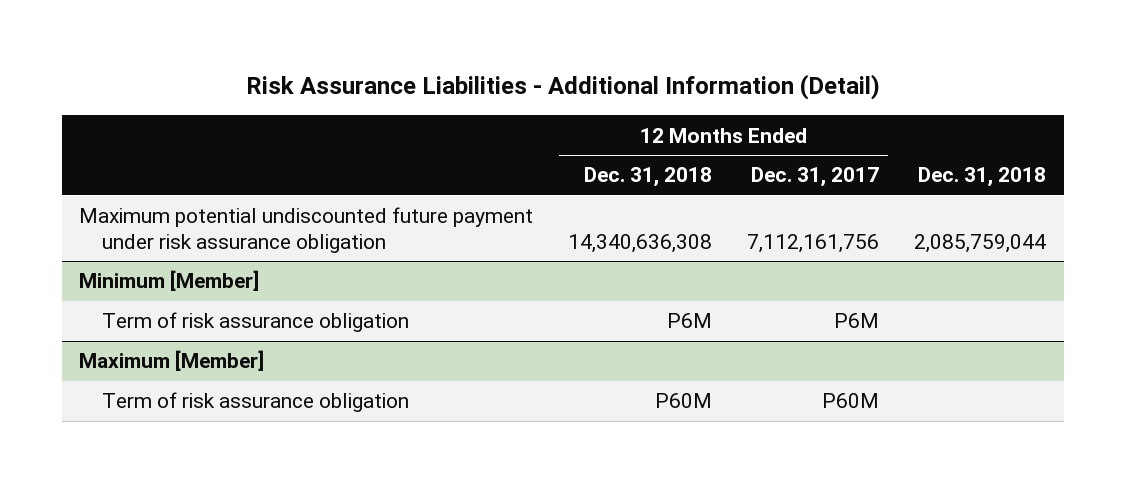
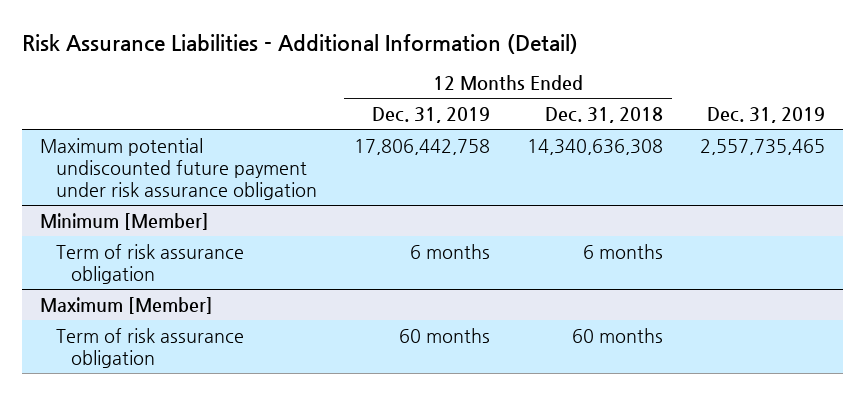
- | 12 Months Ended Dec. 31, 2018 | 12 Months Ended Dec. 31, 2017 | Dec. 31, 2018
+ | 12 Months Ended Dec. 31, 2019 | 12 Months Ended Dec. 31, 2018 | Dec. 31, 2019
@ Minimum [Member]
- Term of risk assurance obligation | P6M | P6M |
+ Term of risk assurance obligation | 6 months | 6 months |
@ Maximum [Member]
- Term of risk assurance obligation | P60M | P60M |
+ Term of risk assurance obligation | 60 months | 60 months |

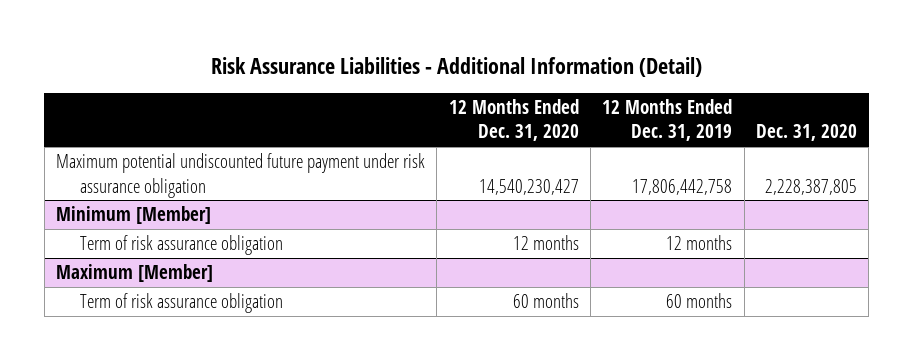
- | 12 Months Ended Dec. 31, 2019 | 12 Months Ended Dec. 31, 2018 | Dec. 31, 2019
+ | 12 Months Ended Dec. 31, 2020 | 12 Months Ended Dec. 31, 2019 | Dec. 31, 2020
@ Minimum [Member]
- Term of risk assurance obligation | 6 months | 6 months |
+ Term of risk assurance obligation | 12 months | 12 months |

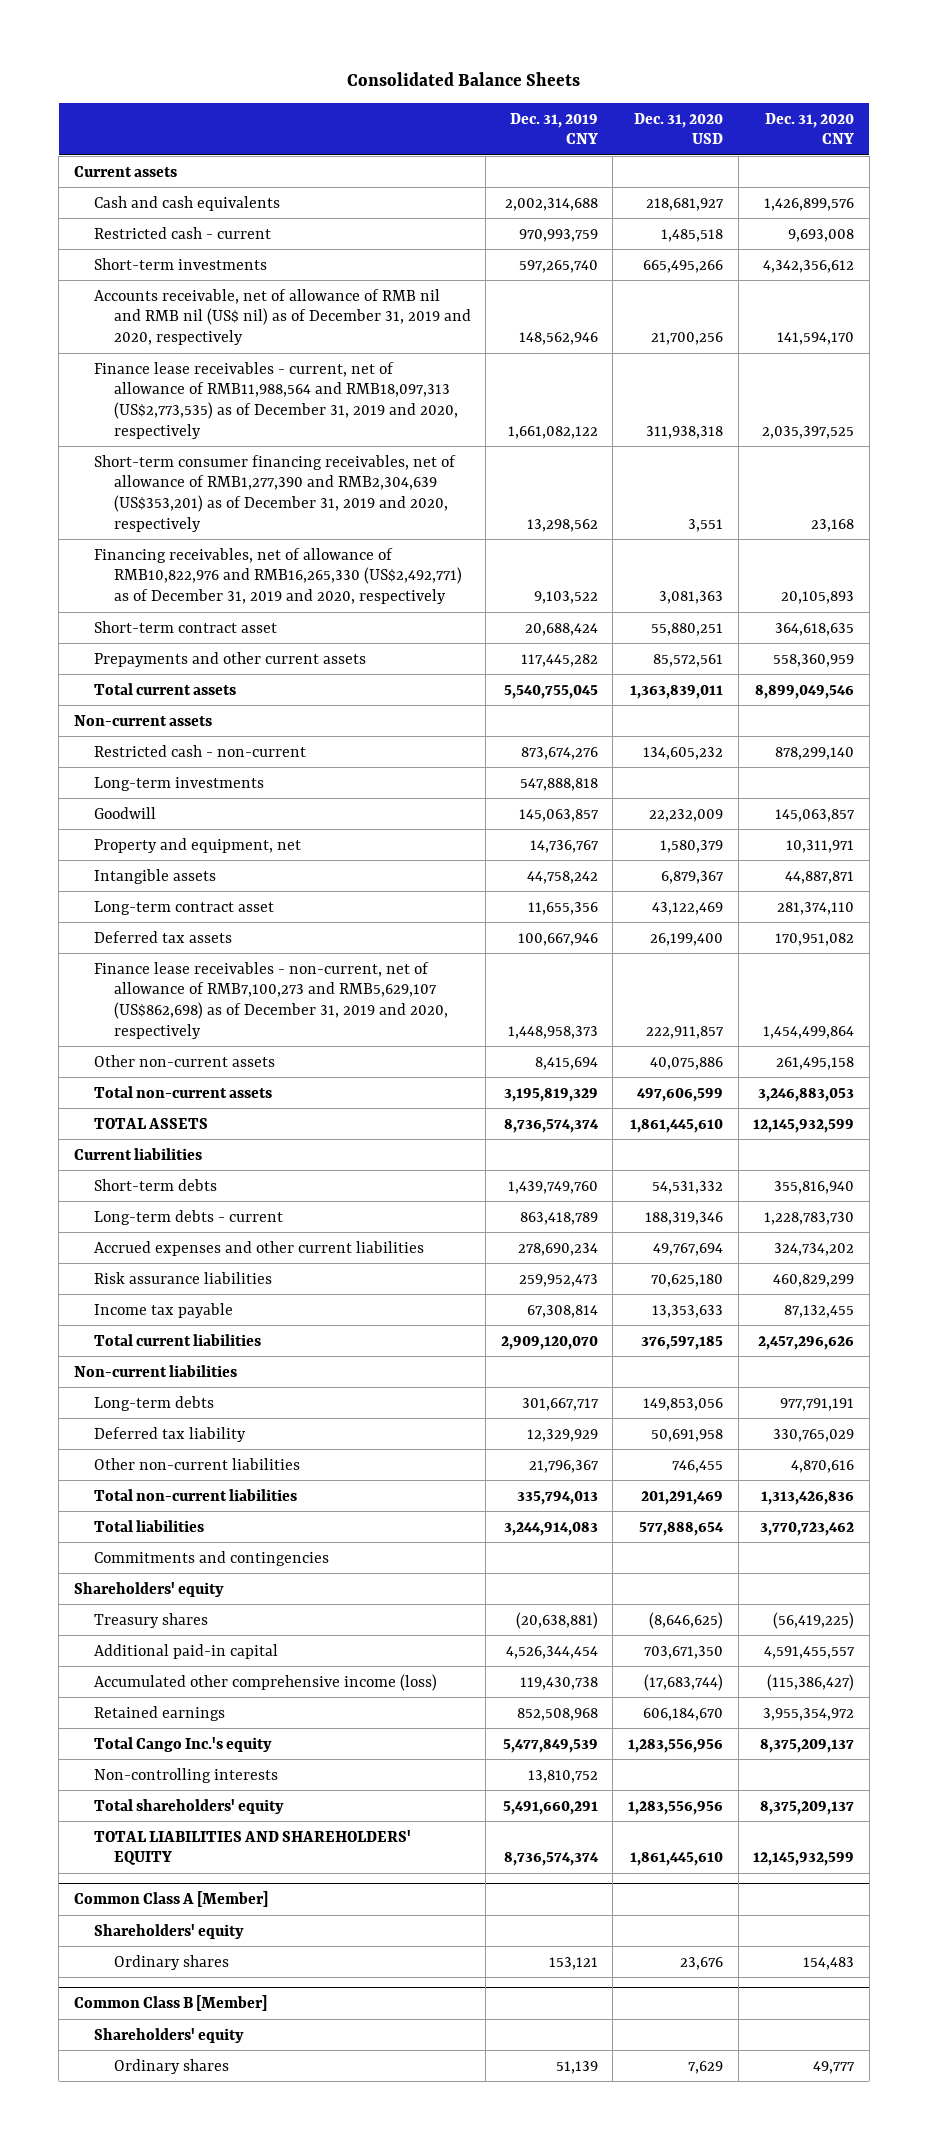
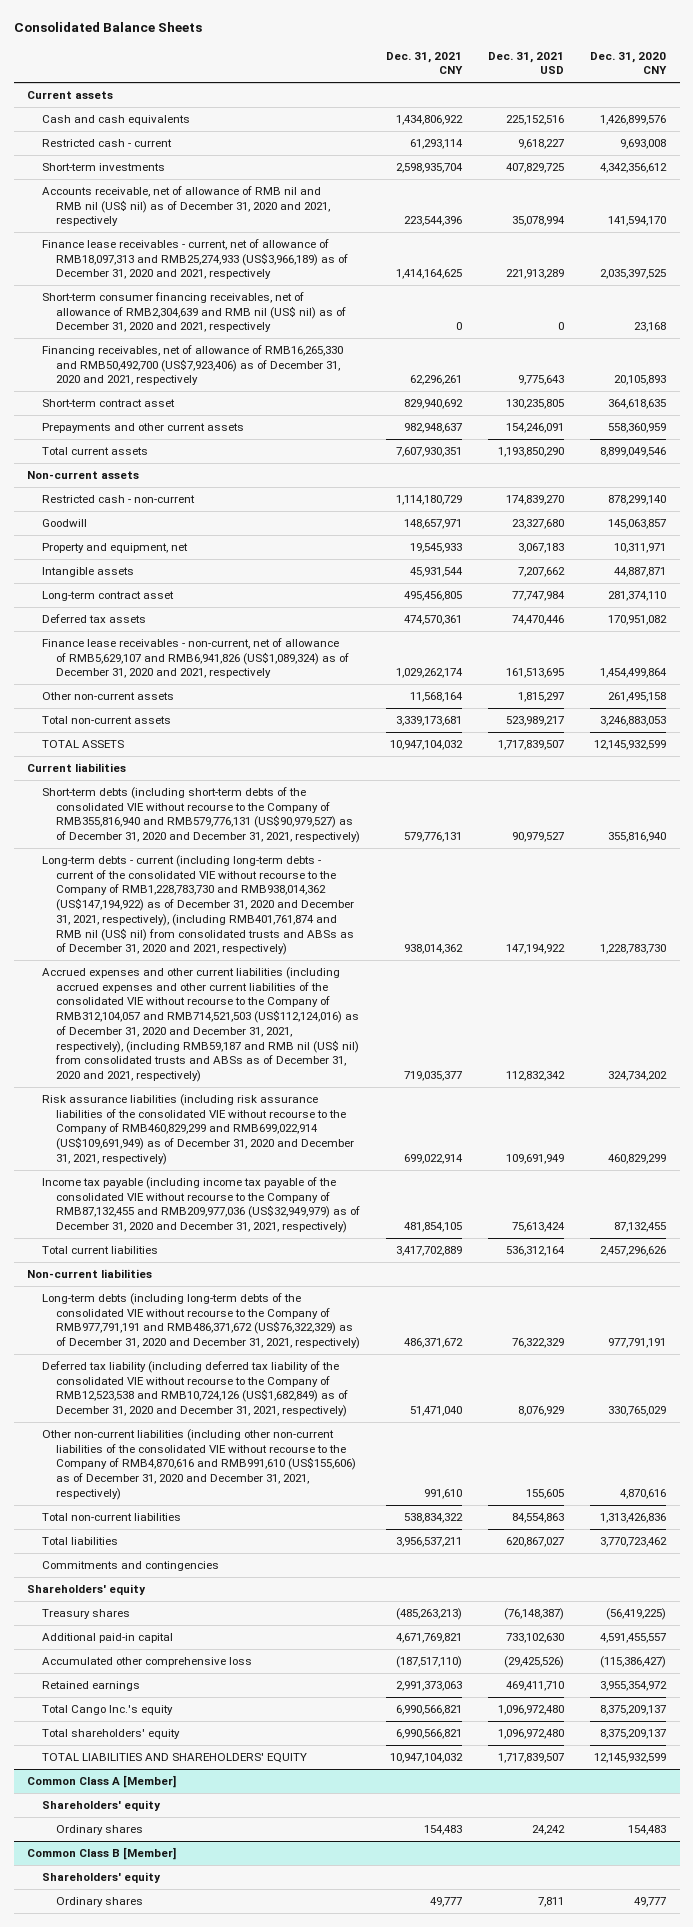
- | Dec. 31, 2019 CNY | Dec. 31, 2020 USD | Dec. 31, 2020 CNY
+ | Dec. 31, 2021 CNY | Dec. 31, 2021 USD | Dec. 31, 2020 CNY
- Accounts receivable, net of allowance of RMB nil and RMB nil (US$ nil) as of December 31, 2019 and 2020, respectively | 148,562,946 | 21,700,256 | 141,594,170
- Finance lease receivables - current, net of allowance of RMB11,988,564 and RMB18,097,313 (US$2,773,535) as of December 31, 2019 and 2020, respectively | 1,661,082,122 | 311,938,318 | 2,035,397,525
- Short-term consumer financing receivables, net of allowance of RMB1,277,390 and RMB2,304,639 (US$353,201) as of December 31, 2019 and 2020, respectively | 13,298,562 | 3,551 | 23,168
- Financing receivables, net of allowance of RMB10,822,976 and RMB16,265,330 (US$2,492,771) as of December 31, 2019 and 2020, respectively | 9,103,522 | 3,081,363 | 20,105,893
+ Accounts receivable, net of allowance of RMB nil and RMB nil (US$ nil) as of December 31, 2020 and 2021, respectively | 223,544,396 | 35,078,994 | 141,594,170
+ Finance lease receivables - current, net of allowance of RMB18,097,313 and RMB25,274,933 (US$3,966,189) as of December 31, 2020 and 2021, respectively | 1,414,164,625 | 221,913,289 | 2,035,397,525
+ Short-term consumer financing receivables, net of allowance of RMB2,304,639 and RMB nil (US$ nil) as of December 31, 2020 and 2021, respectively | 0 | 0 | 23,168
+ Financing receivables, net of allowance of RMB16,265,330 and RMB50,492,700 (US$7,923,406) as of December 31, 2020 and 2021, respectively | 62,296,261 | 9,775,643 | 20,105,893
- Long-term investments | 547,888,818 | |
- Finance lease receivables - non-current, net of allowance of RMB7,100,273 and RMB5,629,107 (US$862,698) as of December 31, 2019 and 2020, respectively | 1,448,958,373 | 222,911,857 | 1,454,499,864
+ Finance lease receivables - non-current, net of allowance of RMB5,629,107 and RMB6,941,826 (US$1,089,324) as of December 31, 2020 and 2021, respectively | 1,029,262,174 | 161,513,695 | 1,454,499,864
- Short-term debts | 1,439,749,760 | 54,531,332 | 355,816,940
- Long-term debts - current | 863,418,789 | 188,319,346 | 1,228,783,730
- Accrued expenses and other current liabilities | 278,690,234 | 49,767,694 | 324,734,202
- Risk assurance liabilities | 259,952,473 | 70,625,180 | 460,829,299
- Income tax payable | 67,308,814 | 13,353,633 | 87,132,455
+ Short-term debts (including short-term debts of the consolidated VIE without recourse to the Company of RMB355,816,940 and RMB579,776,131 (US$90,979,527) as of December 31, 2020 and December 31, 2021, respectively) | 579,776,131 | 90,979,527 | 355,816,940
+ Long-term debts - current (including long-term debts - current of the consolidated VIE without recourse to the Company of RMB1,228,783,730 and RMB938,014,362 (US$147,194,922) as of December 31, 2020 and December 31, 2021, respectively), (including RMB401,761,874 and RMB nil (US$ nil) from consolidated trusts and ABSs as of December 31, 2020 and 2021, respectively) | 938,014,362 | 147,194,922 | 1,228,783,730
+ Accrued expenses and other current liabilities (including accrued expenses and other current liabilities of the consolidated VIE without recourse to the Company of RMB312,104,057 and RMB714,521,503 (US$112,124,016) as of December 31, 2020 and December 31, 2021, respectively), (including RMB59,187 and RMB nil (US$ nil) from consolidated trusts and ABSs as of December 31, 2020 and 2021, respectively) | 719,035,377 | 112,832,342 | 324,734,202
+ Risk assurance liabilities (including risk assurance liabilities of the consolidated VIE without recourse to the Company of RMB460,829,299 and RMB699,022,914 (US$109,691,949) as of December 31, 2020 and December 31, 2021, respectively) | 699,022,914 | 109,691,949 | 460,829,299
+ Income tax payable (including income tax payable of the consolidated VIE without recourse to the Company of RMB87,132,455 and RMB209,977,036 (US$32,949,979) as of December 31, 2020 and December 31, 2021, respectively) | 481,854,105 | 75,613,424 | 87,132,455
- Long-term debts | 301,667,717 | 149,853,056 | 977,791,191
- Deferred tax liability | 12,329,929 | 50,691,958 | 330,765,029
- Other non-current liabilities | 21,796,367 | 746,455 | 4,870,616
+ Long-term debts (including long-term debts of the consolidated VIE without recourse to the Company of RMB977,791,191 and RMB486,371,672 (US$76,322,329) as of December 31, 2020 and December 31, 2021, respectively) | 486,371,672 | 76,322,329 | 977,791,191
+ Deferred tax liability (including deferred tax liability of the consolidated VIE without recourse to the Company of RMB12,523,538 and RMB10,724,126 (US$1,682,849) as of December 31, 2020 and December 31, 2021, respectively) | 51,471,040 | 8,076,929 | 330,765,029
+ Other non-current liabilities (including other non-current liabilities of the consolidated VIE without recourse to the Company of RMB4,870,616 and RMB991,610 (US$155,606) as of December 31, 2020 and December 31, 2021, respectively) | 991,610 | 155,605 | 4,870,616
- Accumulated other comprehensive income (loss) | 119,430,738 | (17,683,744) | (115,386,427)
+ Accumulated other comprehensive loss | (187,517,110) | (29,425,526) | (115,386,427)
- Non-controlling interests | 13,810,752 | |

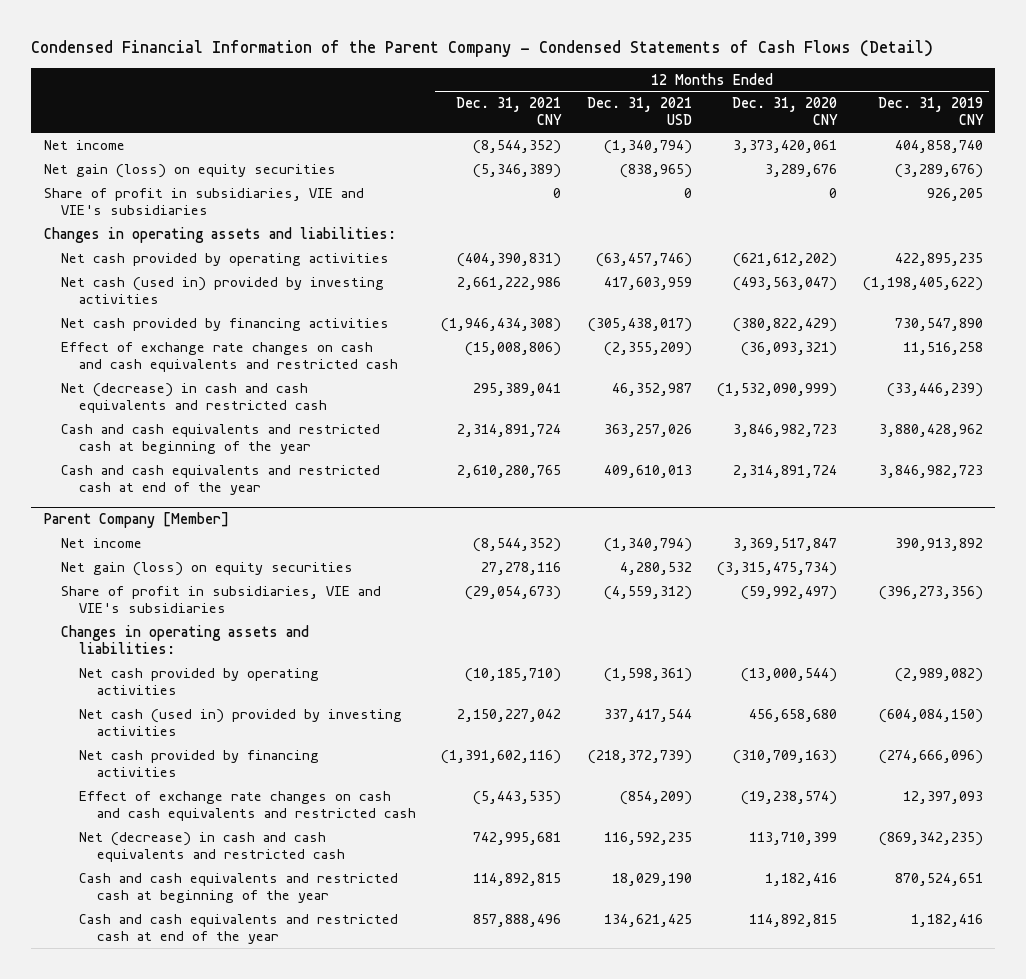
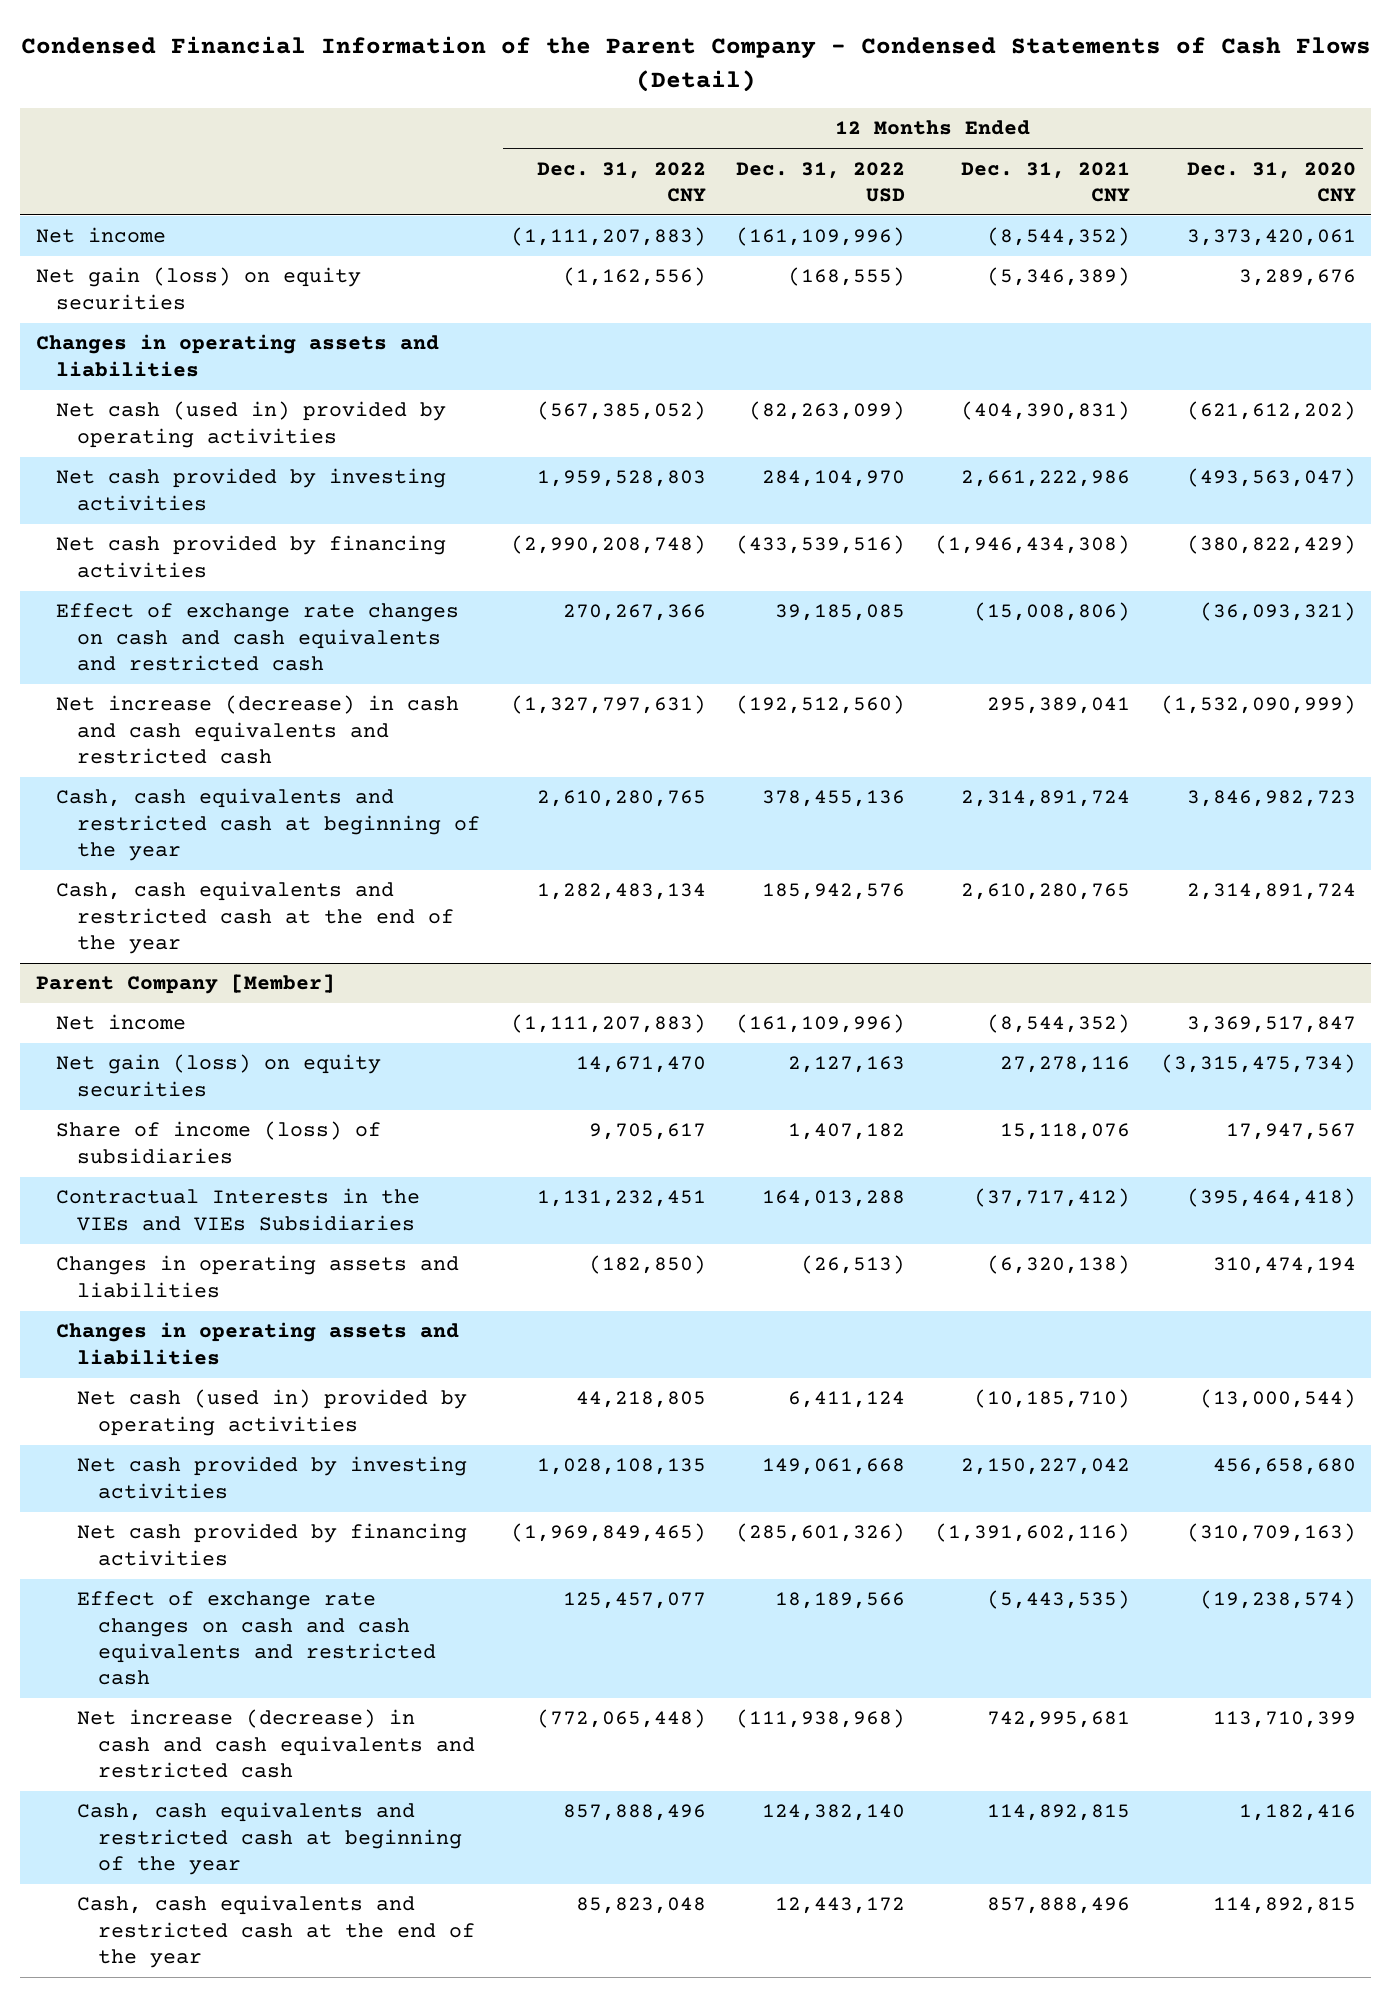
- | 12 Months Ended Dec. 31, 2021 CNY | 12 Months Ended Dec. 31, 2021 USD | 12 Months Ended Dec. 31, 2020 CNY | 12 Months Ended Dec. 31, 2019 CNY
+ | 12 Months Ended Dec. 31, 2022 CNY | 12 Months Ended Dec. 31, 2022 USD | 12 Months Ended Dec. 31, 2021 CNY | 12 Months Ended Dec. 31, 2020 CNY
- Share of profit in subsidiaries, VIE and VIE's subsidiaries | 0 | 0 | 0 | 926,205
- Changes in operating assets and liabilities:
- Net cash provided by operating activities | (404,390,831) | (63,457,746) | (621,612,202) | 422,895,235
- Net cash (used in) provided by investing activities | 2,661,222,986 | 417,603,959 | (493,563,047) | (1,198,405,622)
+ Changes in operating assets and liabilities
+ Net cash (used in) provided by operating activities | (567,385,052) | (82,263,099) | (404,390,831) | (621,612,202)
+ Net cash provided by investing activities | 1,959,528,803 | 284,104,970 | 2,661,222,986 | (493,563,047)
- Net (decrease) in cash and cash equivalents and restricted cash | 295,389,041 | 46,352,987 | (1,532,090,999) | (33,446,239)
- Cash and cash equivalents and restricted cash at beginning of the year | 2,314,891,724 | 363,257,026 | 3,846,982,723 | 3,880,428,962
- Cash and cash equivalents and restricted cash at end of the year | 2,610,280,765 | 409,610,013 | 2,314,891,724 | 3,846,982,723
+ Net increase (decrease) in cash and cash equivalents and restricted cash | (1,327,797,631) | (192,512,560) | 295,389,041 | (1,532,090,999)
+ Cash, cash equivalents and restricted cash at beginning of the year | 2,610,280,765 | 378,455,136 | 2,314,891,724 | 3,846,982,723
+ Cash, cash equivalents and restricted cash at the end of the year | 1,282,483,134 | 185,942,576 | 2,610,280,765 | 2,314,891,724
@ Parent Company [Member]
- Share of profit in subsidiaries, VIE and VIE's subsidiaries | (29,054,673) | (4,559,312) | (59,992,497) | (396,273,356)
- Changes in operating assets and liabilities:
- Net cash provided by operating activities | (10,185,710) | (1,598,361) | (13,000,544) | (2,989,082)
- Net cash (used in) provided by investing activities | 2,150,227,042 | 337,417,544 | 456,658,680 | (604,084,150)
+ Share of income (loss) of subsidiaries | 9,705,617 | 1,407,182 | 15,118,076 | 17,947,567
+ Contractual Interests in the VIEs and VIEs Subsidiaries | 1,131,232,451 | 164,013,288 | (37,717,412) | (395,464,418)
+ Changes in operating assets and liabilities | (182,850) | (26,513) | (6,320,138) | 310,474,194
+ Changes in operating assets and liabilities
+ Net cash (used in) provided by operating activities | 44,218,805 | 6,411,124 | (10,185,710) | (13,000,544)
+ Net cash provided by investing activities | 1,028,108,135 | 149,061,668 | 2,150,227,042 | 456,658,680
- Net (decrease) in cash and cash equivalents and restricted cash | 742,995,681 | 116,592,235 | 113,710,399 | (869,342,235)
- Cash and cash equivalents and restricted cash at beginning of the year | 114,892,815 | 18,029,190 | 1,182,416 | 870,524,651
- Cash and cash equivalents and restricted cash at end of the year | 857,888,496 | 134,621,425 | 114,892,815 | 1,182,416
+ Net increase (decrease) in cash and cash equivalents and restricted cash | (772,065,448) | (111,938,968) | 742,995,681 | 113,710,399
+ Cash, cash equivalents and restricted cash at beginning of the year | 857,888,496 | 124,382,140 | 114,892,815 | 1,182,416
+ Cash, cash equivalents and restricted cash at the end of the year | 85,823,048 | 12,443,172 | 857,888,496 | 114,892,815

